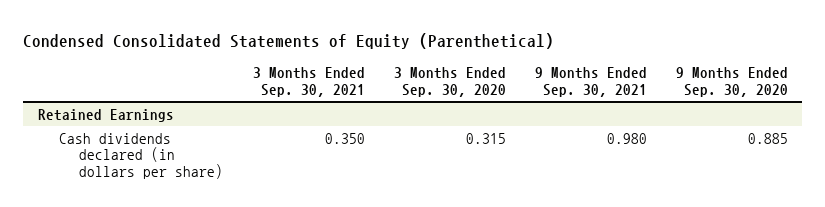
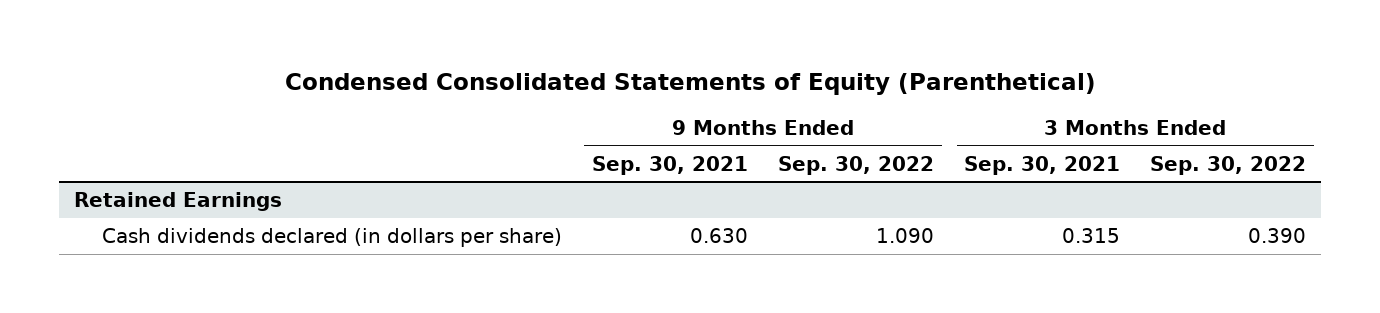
- | 3 Months Ended Sep. 30, 2021 | 3 Months Ended Sep. 30, 2020 | 9 Months Ended Sep. 30, 2021 | 9 Months Ended Sep. 30, 2020
+ | 9 Months Ended Sep. 30, 2021 | 9 Months Ended Sep. 30, 2022 | 3 Months Ended Sep. 30, 2021 | 3 Months Ended Sep. 30, 2022
@ Retained Earnings
- Cash dividends declared (in dollars per share) | 0.350 | 0.315 | 0.980 | 0.885
+ Cash dividends declared (in dollars per share) | 0.630 | 1.090 | 0.315 | 0.390

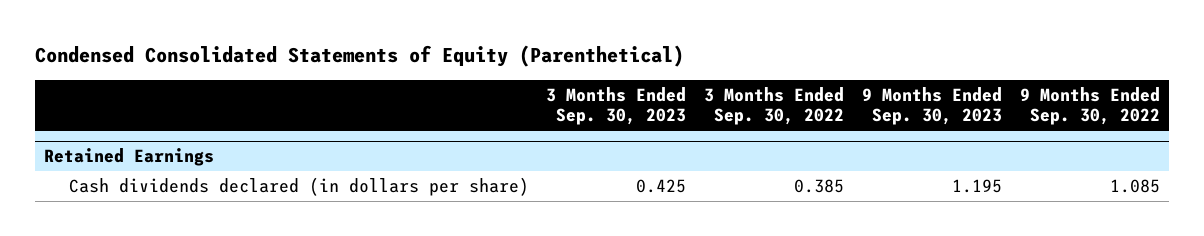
- | 9 Months Ended Sep. 30, 2021 | 9 Months Ended Sep. 30, 2022 | 3 Months Ended Sep. 30, 2021 | 3 Months Ended Sep. 30, 2022
+ | 3 Months Ended Sep. 30, 2023 | 3 Months Ended Sep. 30, 2022 | 9 Months Ended Sep. 30, 2023 | 9 Months Ended Sep. 30, 2022
@ Retained Earnings
- Cash dividends declared (in dollars per share) | 0.630 | 1.090 | 0.315 | 0.390
+ Cash dividends declared (in dollars per share) | 0.425 | 0.385 | 1.195 | 1.085

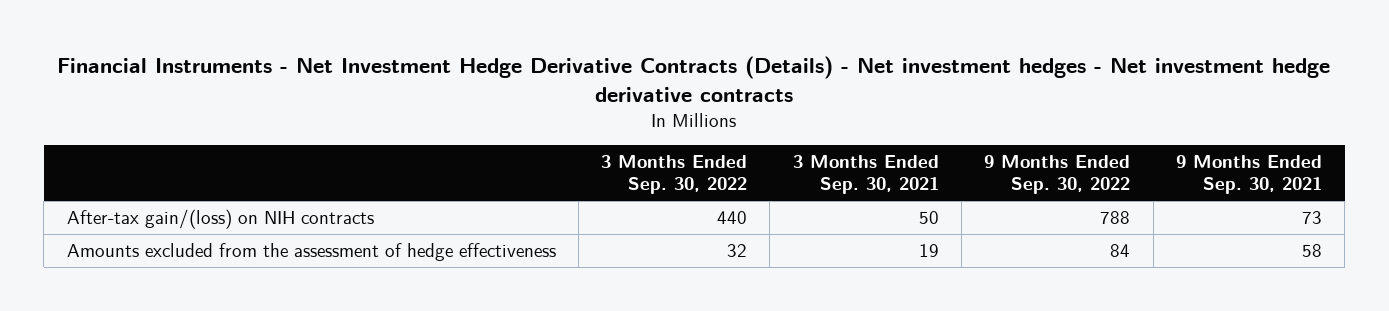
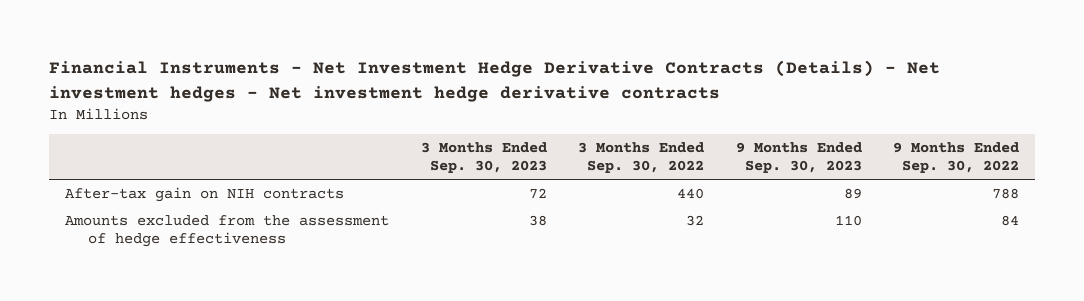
- | 3 Months Ended Sep. 30, 2022 | 3 Months Ended Sep. 30, 2021 | 9 Months Ended Sep. 30, 2022 | 9 Months Ended Sep. 30, 2021
+ | 3 Months Ended Sep. 30, 2023 | 3 Months Ended Sep. 30, 2022 | 9 Months Ended Sep. 30, 2023 | 9 Months Ended Sep. 30, 2022
- After-tax gain/(loss) on NIH contracts | 440 | 50 | 788 | 73
+ After-tax gain on NIH contracts | 72 | 440 | 89 | 788

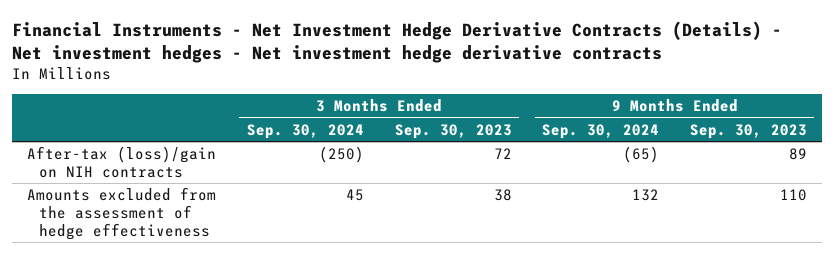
- | 3 Months Ended Sep. 30, 2023 | 3 Months Ended Sep. 30, 2022 | 9 Months Ended Sep. 30, 2023 | 9 Months Ended Sep. 30, 2022
+ | 3 Months Ended Sep. 30, 2024 | 3 Months Ended Sep. 30, 2023 | 9 Months Ended Sep. 30, 2024 | 9 Months Ended Sep. 30, 2023
- After-tax gain on NIH contracts | 72 | 440 | 89 | 788
+ After-tax (loss)/gain on NIH contracts | (250) | 72 | (65) | 89

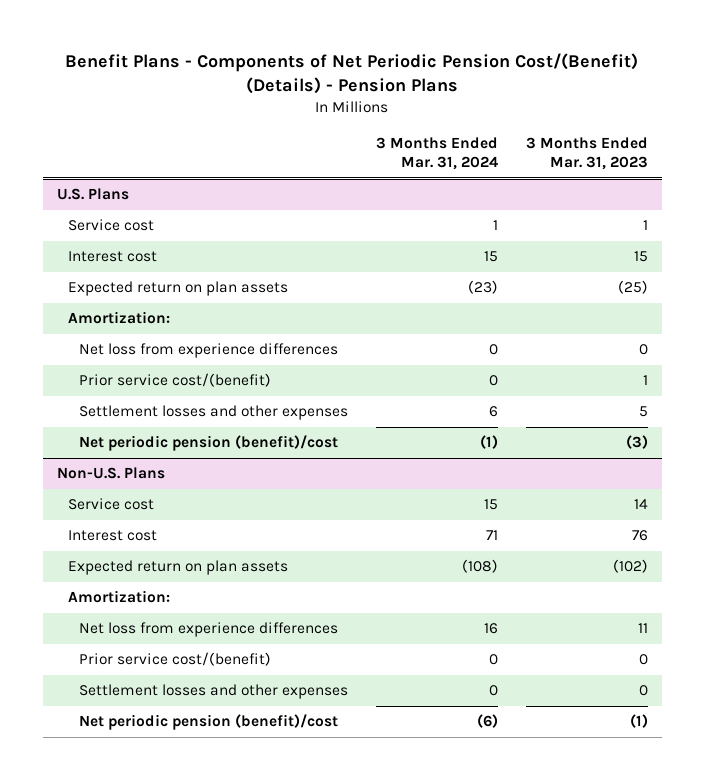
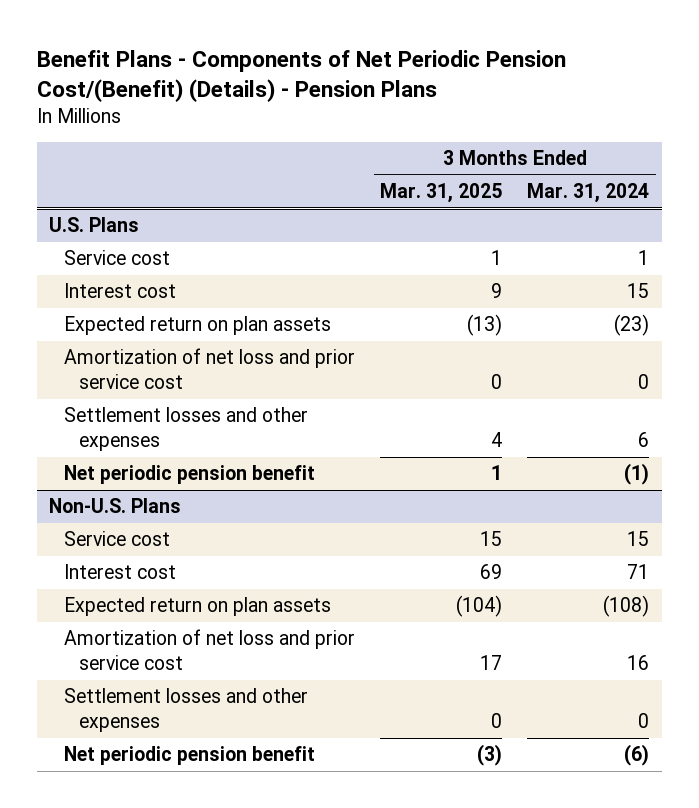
- | 3 Months Ended Mar. 31, 2024 | 3 Months Ended Mar. 31, 2023
+ | 3 Months Ended Mar. 31, 2025 | 3 Months Ended Mar. 31, 2024
@ U.S. Plans
- Amortization:
- Net loss from experience differences | 0 | 0
- Prior service cost/(benefit) | 0 | 1
+ Amortization of net loss and prior service cost | 0 | 0
- Net periodic pension (benefit)/cost | (1) | (3)
+ Net periodic pension benefit | 1 | (1)
@ Non-U.S. Plans
- Amortization:
- Net loss from experience differences | 16 | 11
- Prior service cost/(benefit) | 0 | 0
+ Amortization of net loss and prior service cost | 17 | 16
- Net periodic pension (benefit)/cost | (6) | (1)
+ Net periodic pension benefit | (3) | (6)

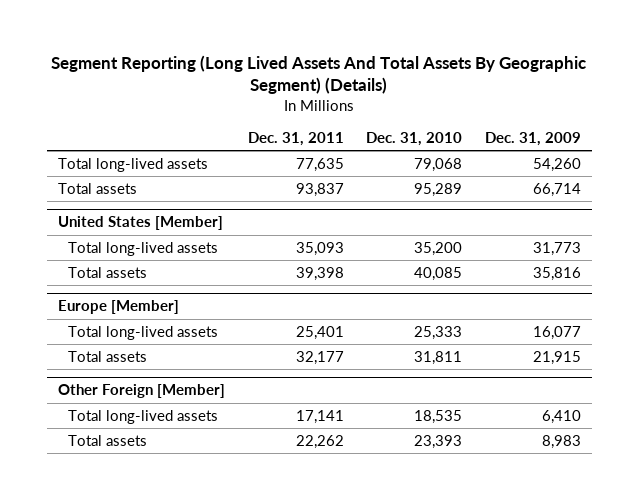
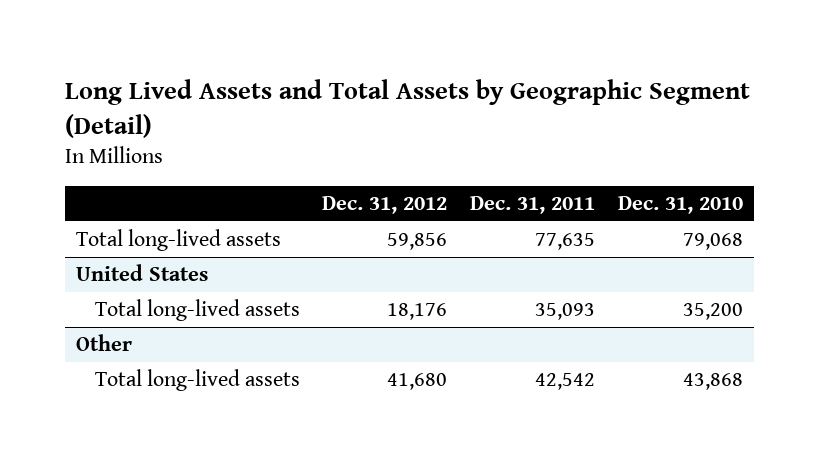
- Segment Reporting (Long Lived Assets And Total Assets By Geographic Segment) (Details)
+ Long Lived Assets and Total Assets by Geographic Segment (Detail)
- | Dec. 31, 2011 | Dec. 31, 2010 | Dec. 31, 2009
+ | Dec. 31, 2012 | Dec. 31, 2011 | Dec. 31, 2010
- Total assets | 93,837 | 95,289 | 66,714
- United States [Member]
+ United States
- Total assets | 39,398 | 40,085 | 35,816
- Europe [Member]
- Total long-lived assets | 25,401 | 25,333 | 16,077
- Total assets | 32,177 | 31,811 | 21,915
- Other Foreign [Member]
- Total long-lived assets | 17,141 | 18,535 | 6,410
- Total assets | 22,262 | 23,393 | 8,983
+ Other
+ Total long-lived assets | 41,680 | 42,542 | 43,868

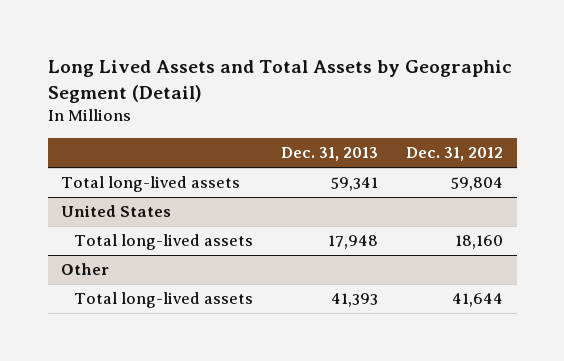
- | Dec. 31, 2012 | Dec. 31, 2011 | Dec. 31, 2010
+ | Dec. 31, 2013 | Dec. 31, 2012
- Total long-lived assets | 59,856 | 77,635 | 79,068
+ Total long-lived assets | 59,341 | 59,804
@ United States
- Total long-lived assets | 18,176 | 35,093 | 35,200
+ Total long-lived assets | 17,948 | 18,160
@ Other
- Total long-lived assets | 41,680 | 42,542 | 43,868
+ Total long-lived assets | 41,393 | 41,644

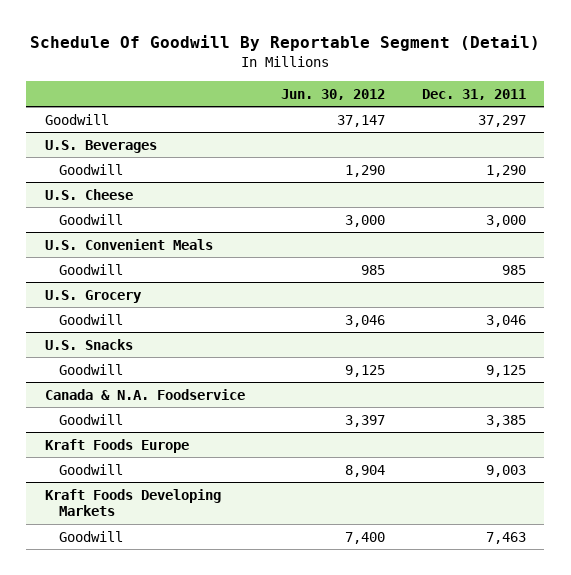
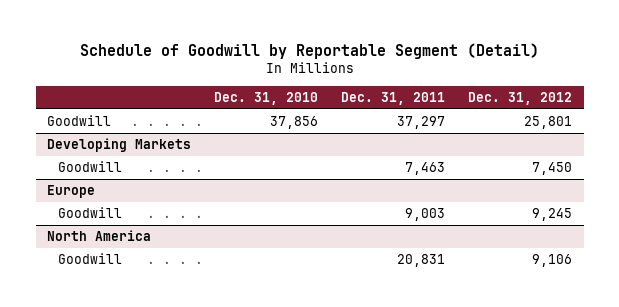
- Schedule Of Goodwill By Reportable Segment (Detail)
+ Schedule of Goodwill by Reportable Segment (Detail)
- | Jun. 30, 2012 | Dec. 31, 2011
+ | Dec. 31, 2010 | Dec. 31, 2011 | Dec. 31, 2012
- U.S. Beverages
- Goodwill | 1,290 | 1,290
- U.S. Cheese
- Goodwill | 3,000 | 3,000
- U.S. Convenient Meals
- Goodwill | 985 | 985
- U.S. Grocery
- Goodwill | 3,046 | 3,046
- U.S. Snacks
- Goodwill | 9,125 | 9,125
- Canada & N.A. Foodservice
- Goodwill | 3,397 | 3,385
- Kraft Foods Europe
- Goodwill | 8,904 | 9,003
- Kraft Foods Developing Markets
+ Developing Markets
+ Europe
+ Goodwill | | 9,003 | 9,245
+ North America
+ Goodwill | | 20,831 | 9,106

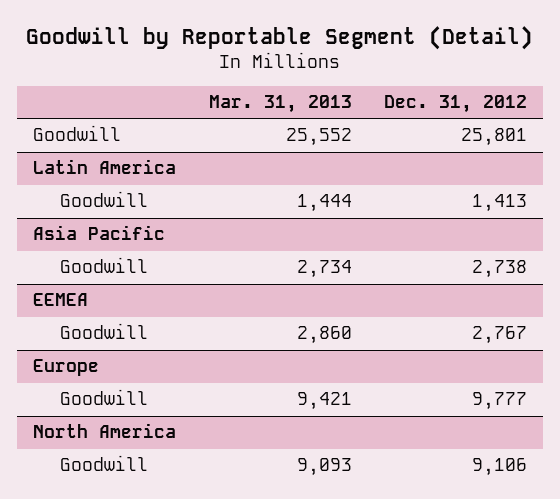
- Schedule of Goodwill by Reportable Segment (Detail)
+ Goodwill by Reportable Segment (Detail)
- | Dec. 31, 2010 | Dec. 31, 2011 | Dec. 31, 2012
+ | Mar. 31, 2013 | Dec. 31, 2012
- Developing Markets
- Goodwill | | 7,463 | 7,450
+ Latin America
+ Goodwill | 1,444 | 1,413
+ Asia Pacific
+ Goodwill | 2,734 | 2,738
+ EEMEA
+ Goodwill | 2,860 | 2,767
@ Europe
- Goodwill | | 9,003 | 9,245
+ Goodwill | 9,421 | 9,777

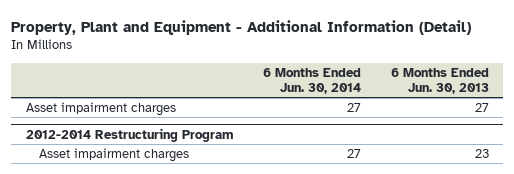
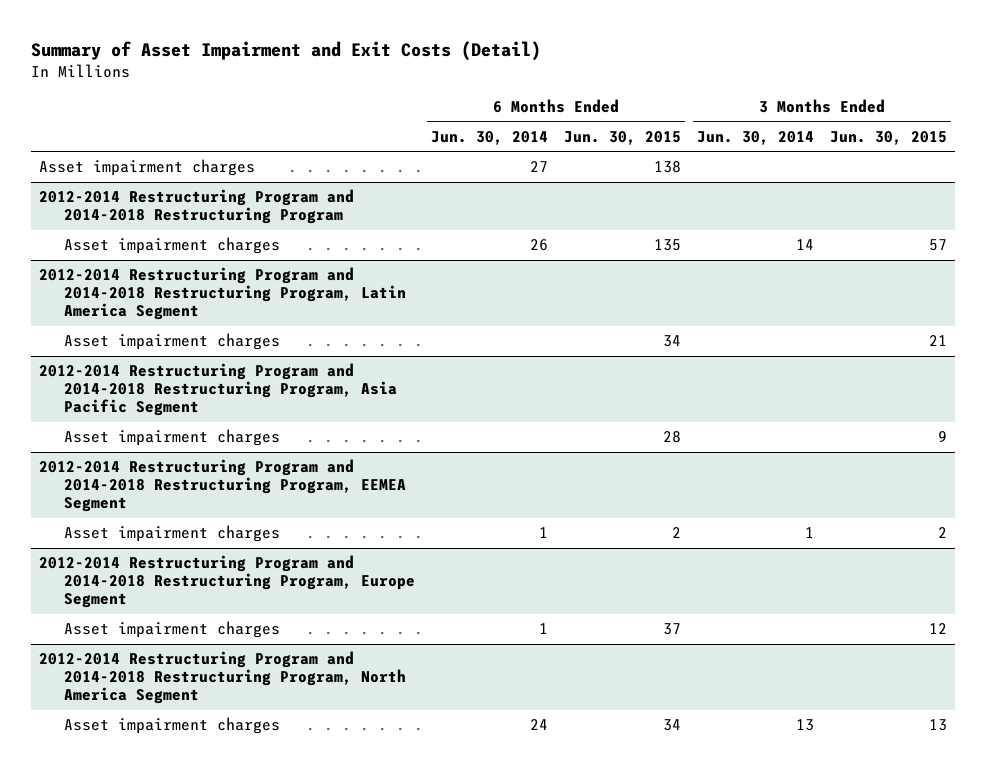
- Property, Plant and Equipment - Additional Information (Detail)
+ Summary of Asset Impairment and Exit Costs (Detail)
- | 6 Months Ended Jun. 30, 2014 | 6 Months Ended Jun. 30, 2013
+ | 6 Months Ended Jun. 30, 2014 | 6 Months Ended Jun. 30, 2015 | 3 Months Ended Jun. 30, 2014 | 3 Months Ended Jun. 30, 2015
- 2012-2014 Restructuring Program
- Asset impairment charges | 27 | 23
+ 2012-2014 Restructuring Program and 2014-2018 Restructuring Program
+ Asset impairment charges | 26 | 135 | 14 | 57
+ 2012-2014 Restructuring Program and 2014-2018 Restructuring Program, Latin America Segment
+ Asset impairment charges | | 34 | | 21
+ 2012-2014 Restructuring Program and 2014-2018 Restructuring Program, Asia Pacific Segment
+ Asset impairment charges | | 28 | | 9
+ 2012-2014 Restructuring Program and 2014-2018 Restructuring Program, EEMEA Segment
+ Asset impairment charges | 1 | 2 | 1 | 2
+ 2012-2014 Restructuring Program and 2014-2018 Restructuring Program, Europe Segment
+ Asset impairment charges | 1 | 37 | | 12
+ 2012-2014 Restructuring Program and 2014-2018 Restructuring Program, North America Segment
+ Asset impairment charges | 24 | 34 | 13 | 13

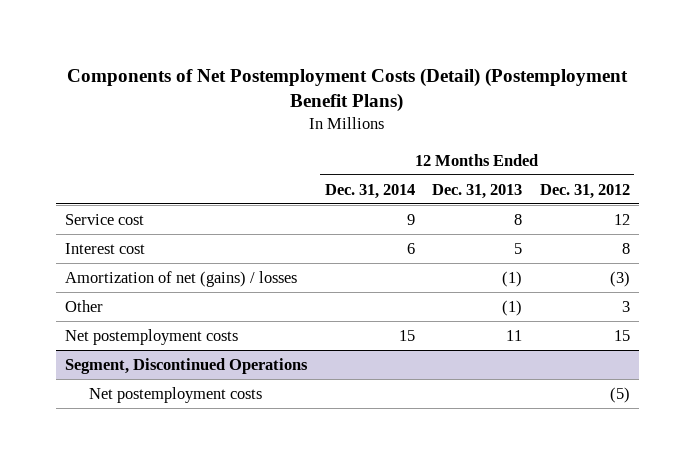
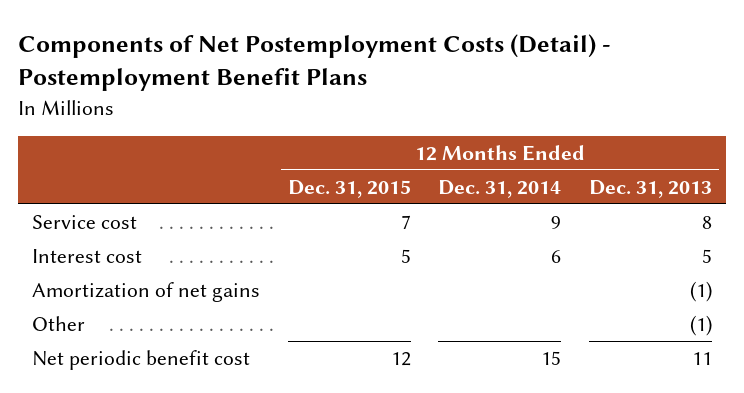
- Components of Net Postemployment Costs (Detail) (Postemployment Benefit Plans)
+ Components of Net Postemployment Costs (Detail) - Postemployment Benefit Plans
- | 12 Months Ended Dec. 31, 2014 | 12 Months Ended Dec. 31, 2013 | 12 Months Ended Dec. 31, 2012
+ | 12 Months Ended Dec. 31, 2015 | 12 Months Ended Dec. 31, 2014 | 12 Months Ended Dec. 31, 2013
- Amortization of net (gains) / losses | | (1) | (3)
+ Amortization of net gains | | | (1)
- Net postemployment costs | 15 | 11 | 15
- Segment, Discontinued Operations
- Net postemployment costs | | | (5)
+ Net periodic benefit cost | 12 | 15 | 11

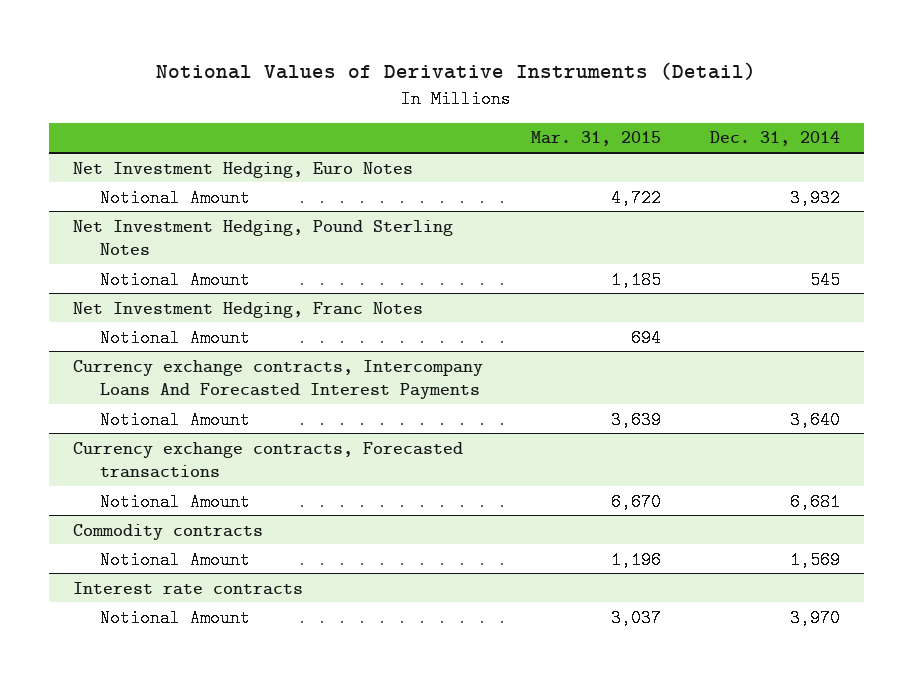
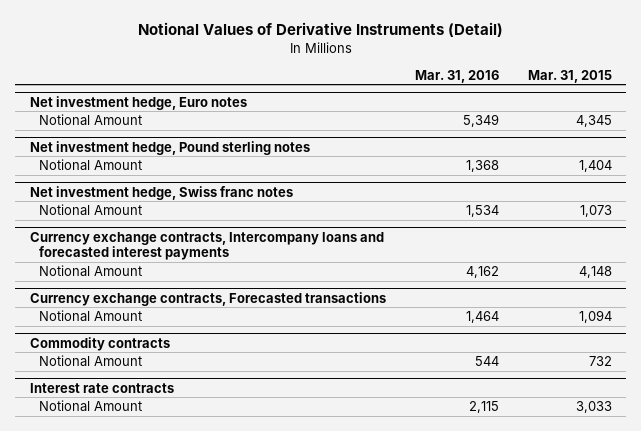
- | Mar. 31, 2015 | Dec. 31, 2014
+ | Mar. 31, 2016 | Mar. 31, 2015
- Net Investment Hedging, Euro Notes
- Notional Amount | 4,722 | 3,932
- Net Investment Hedging, Pound Sterling Notes
- Notional Amount | 1,185 | 545
- Net Investment Hedging, Franc Notes
- Notional Amount | 694 |
- Currency exchange contracts, Intercompany Loans And Forecasted Interest Payments
- Notional Amount | 3,639 | 3,640
+ Net investment hedge, Euro notes
+ Notional Amount | 5,349 | 4,345
+ Net investment hedge, Pound sterling notes
+ Notional Amount | 1,368 | 1,404
+ Net investment hedge, Swiss franc notes
+ Notional Amount | 1,534 | 1,073
+ Currency exchange contracts, Intercompany loans and forecasted interest payments
+ Notional Amount | 4,162 | 4,148
@ Currency exchange contracts, Forecasted transactions
- Notional Amount | 6,670 | 6,681
+ Notional Amount | 1,464 | 1,094
@ Commodity contracts
- Notional Amount | 1,196 | 1,569
+ Notional Amount | 544 | 732
@ Interest rate contracts
- Notional Amount | 3,037 | 3,970
+ Notional Amount | 2,115 | 3,033

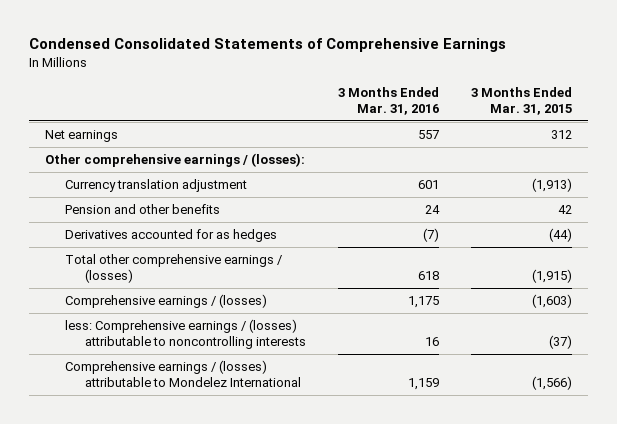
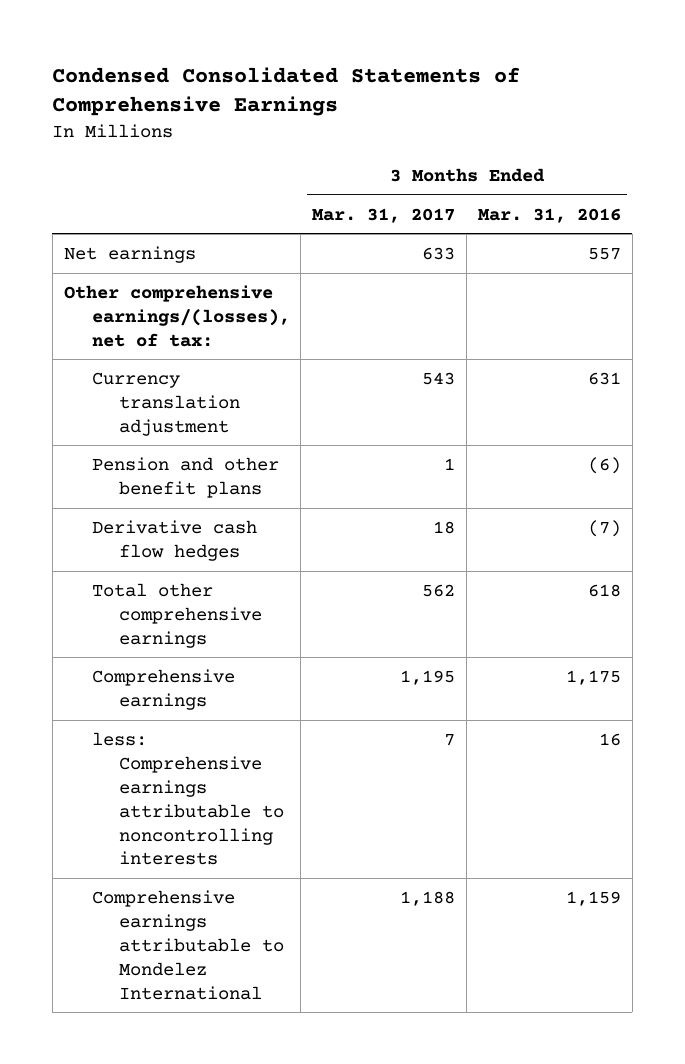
- | 3 Months Ended Mar. 31, 2016 | 3 Months Ended Mar. 31, 2015
+ | 3 Months Ended Mar. 31, 2017 | 3 Months Ended Mar. 31, 2016
- Other comprehensive earnings / (losses):
- Currency translation adjustment | 601 | (1,913)
- Pension and other benefits | 24 | 42
- Derivatives accounted for as hedges | (7) | (44)
- Total other comprehensive earnings / (losses) | 618 | (1,915)
- Comprehensive earnings / (losses) | 1,175 | (1,603)
- less: Comprehensive earnings / (losses) attributable to noncontrolling interests | 16 | (37)
- Comprehensive earnings / (losses) attributable to Mondelez International | 1,159 | (1,566)
+ Other comprehensive earnings/(losses), net of tax:
+ Currency translation adjustment | 543 | 631
+ Pension and other benefit plans | 1 | (6)
+ Derivative cash flow hedges | 18 | (7)
+ Total other comprehensive earnings | 562 | 618
+ Comprehensive earnings | 1,195 | 1,175
+ less: Comprehensive earnings attributable to noncontrolling interests | 7 | 16
+ Comprehensive earnings attributable to Mondelez International | 1,188 | 1,159

